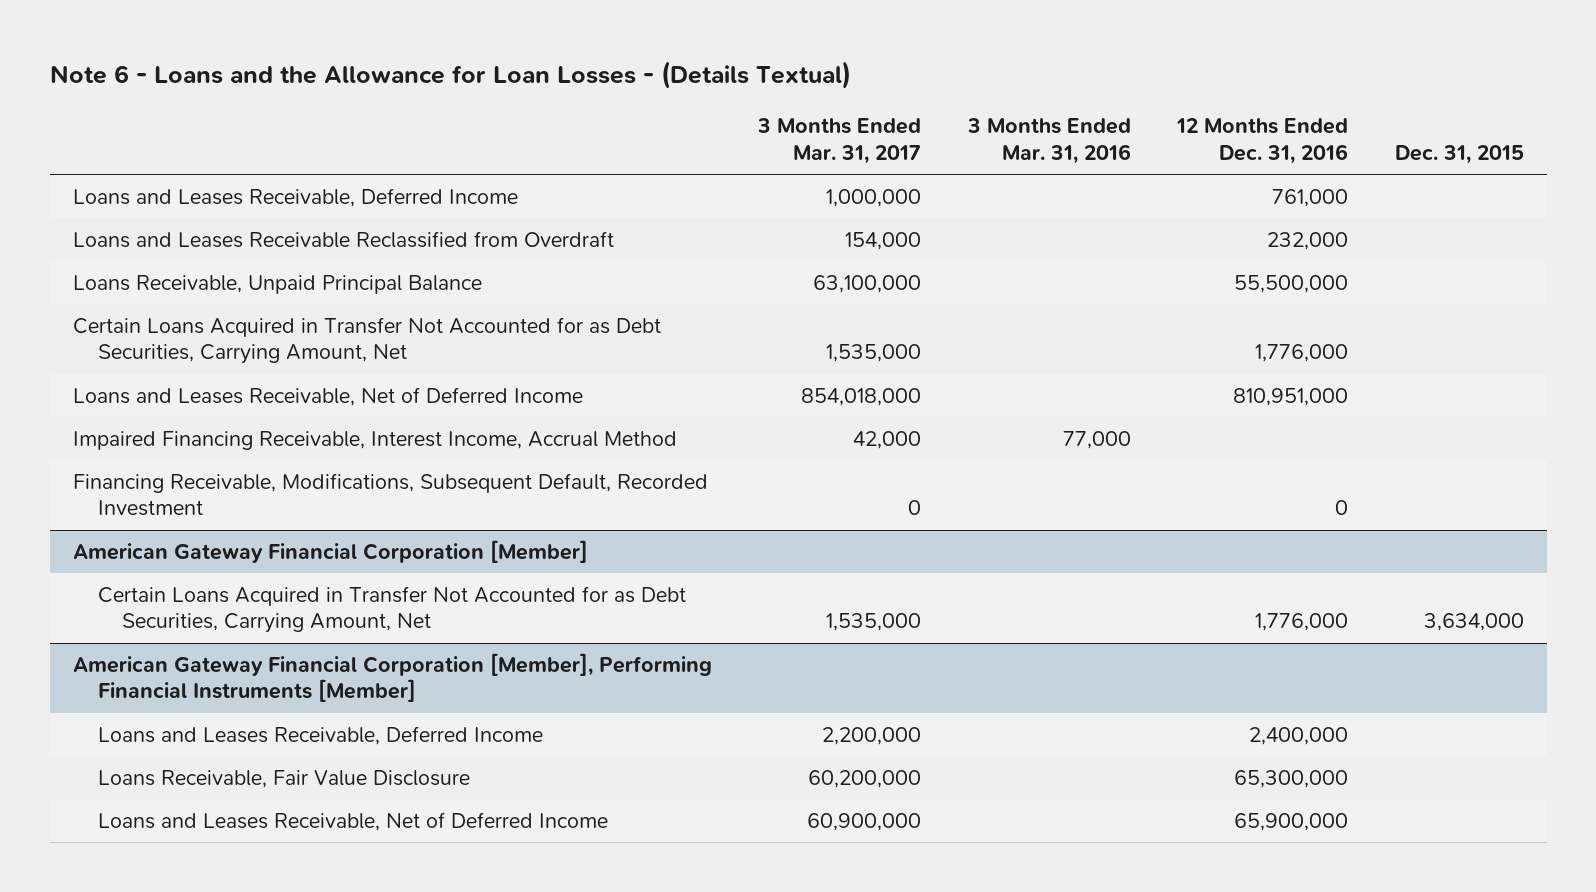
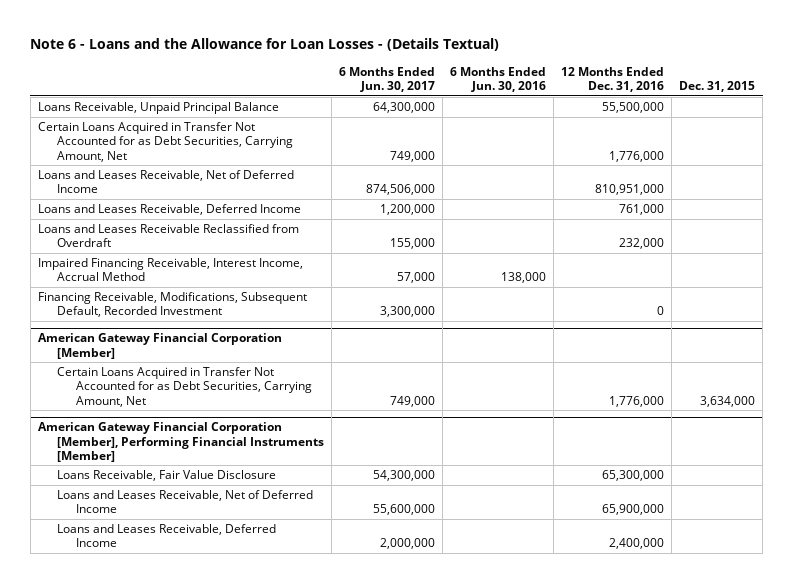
- | 3 Months Ended Mar. 31, 2017 | 3 Months Ended Mar. 31, 2016 | 12 Months Ended Dec. 31, 2016 | Dec. 31, 2015
+ | 6 Months Ended Jun. 30, 2017 | 6 Months Ended Jun. 30, 2016 | 12 Months Ended Dec. 31, 2016 | Dec. 31, 2015
moved down: Loans and Leases Receivable, Deferred Income | 1,200,000 | | 761,000 |
moved down: Loans and Leases Receivable Reclassified from Overdraft | 155,000 | | 232,000 |
@ American Gateway Financial Corporation [Member], Performing Financial Instruments [Member]
moved down: Loans and Leases Receivable, Deferred Income | 2,000,000 | | 2,400,000 |

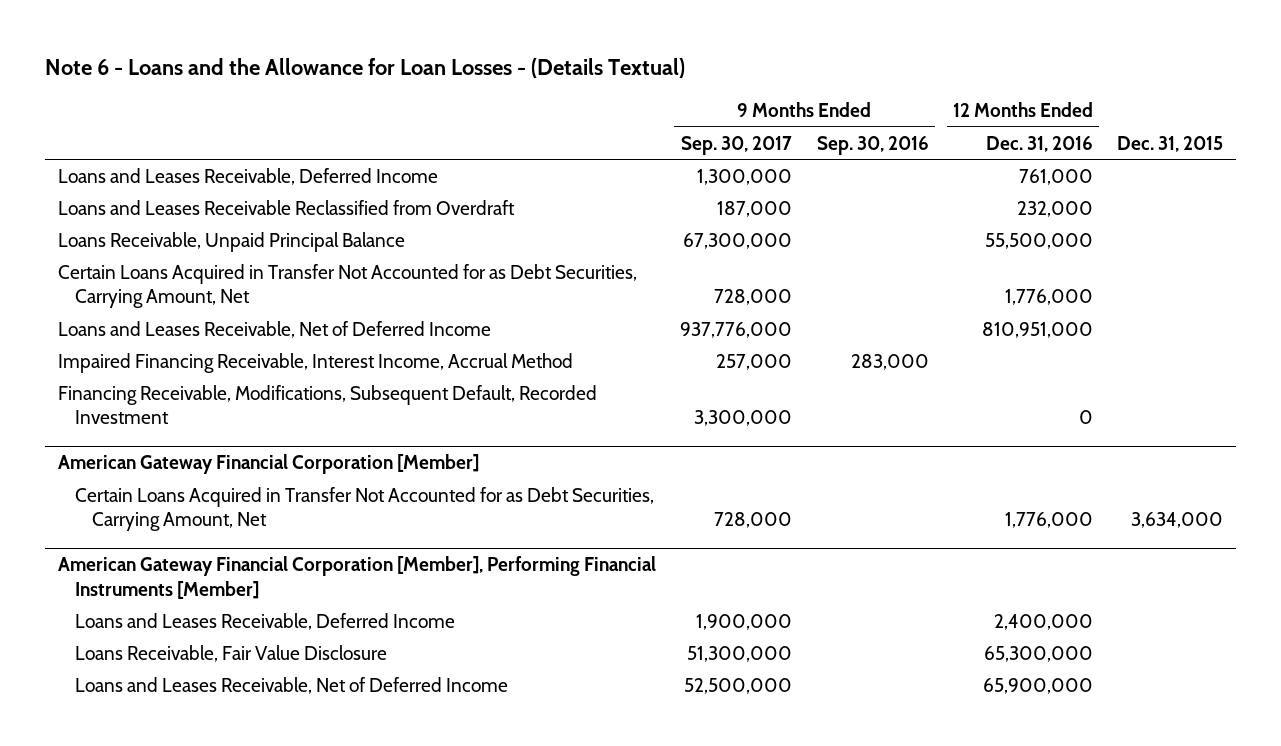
- | 6 Months Ended Jun. 30, 2017 | 6 Months Ended Jun. 30, 2016 | 12 Months Ended Dec. 31, 2016 | Dec. 31, 2015
+ | 9 Months Ended Sep. 30, 2017 | 9 Months Ended Sep. 30, 2016 | 12 Months Ended Dec. 31, 2016 | Dec. 31, 2015
moved up: Loans and Leases Receivable, Deferred Income | 1,300,000 | | 761,000 |
moved up: Loans and Leases Receivable Reclassified from Overdraft | 187,000 | | 232,000 |
@ American Gateway Financial Corporation [Member], Performing Financial Instruments [Member]
moved up: Loans and Leases Receivable, Deferred Income | 1,900,000 | | 2,400,000 |

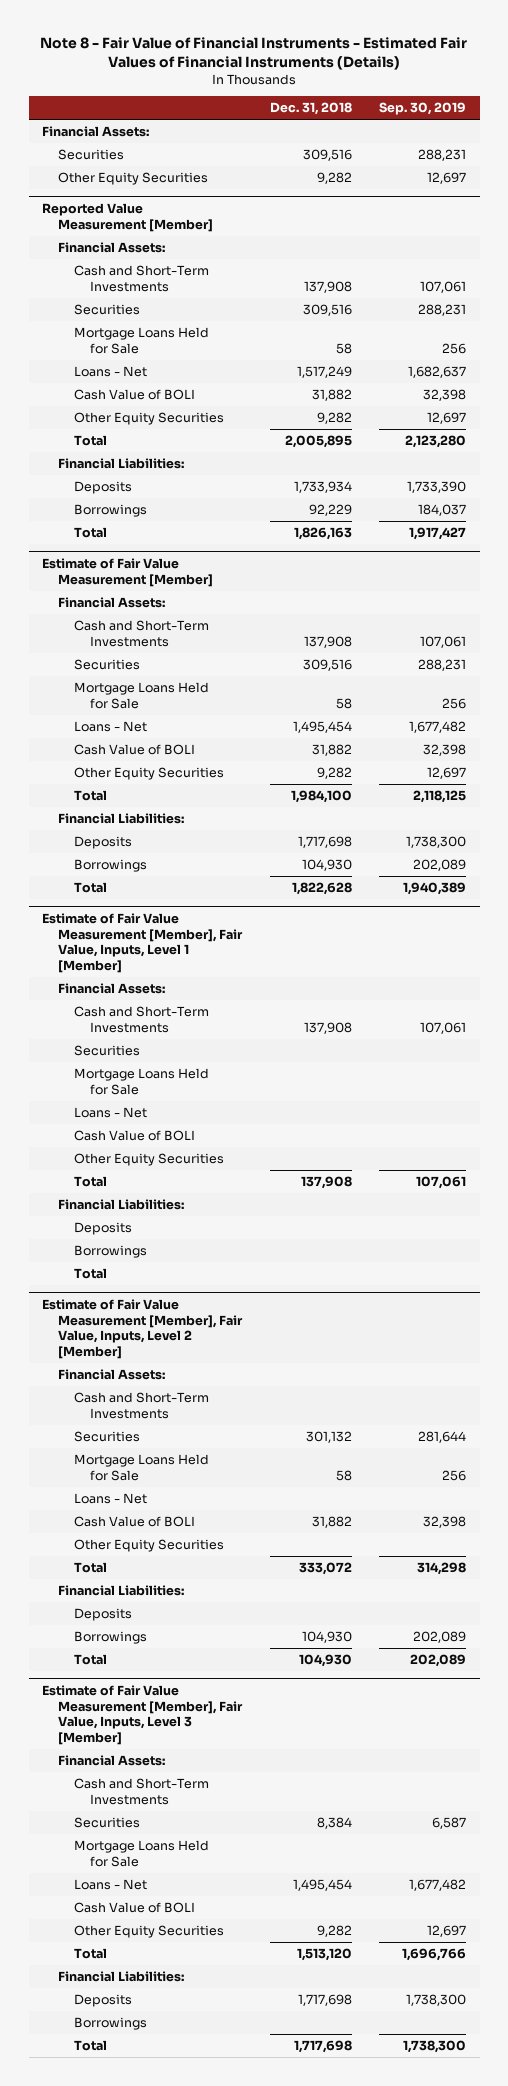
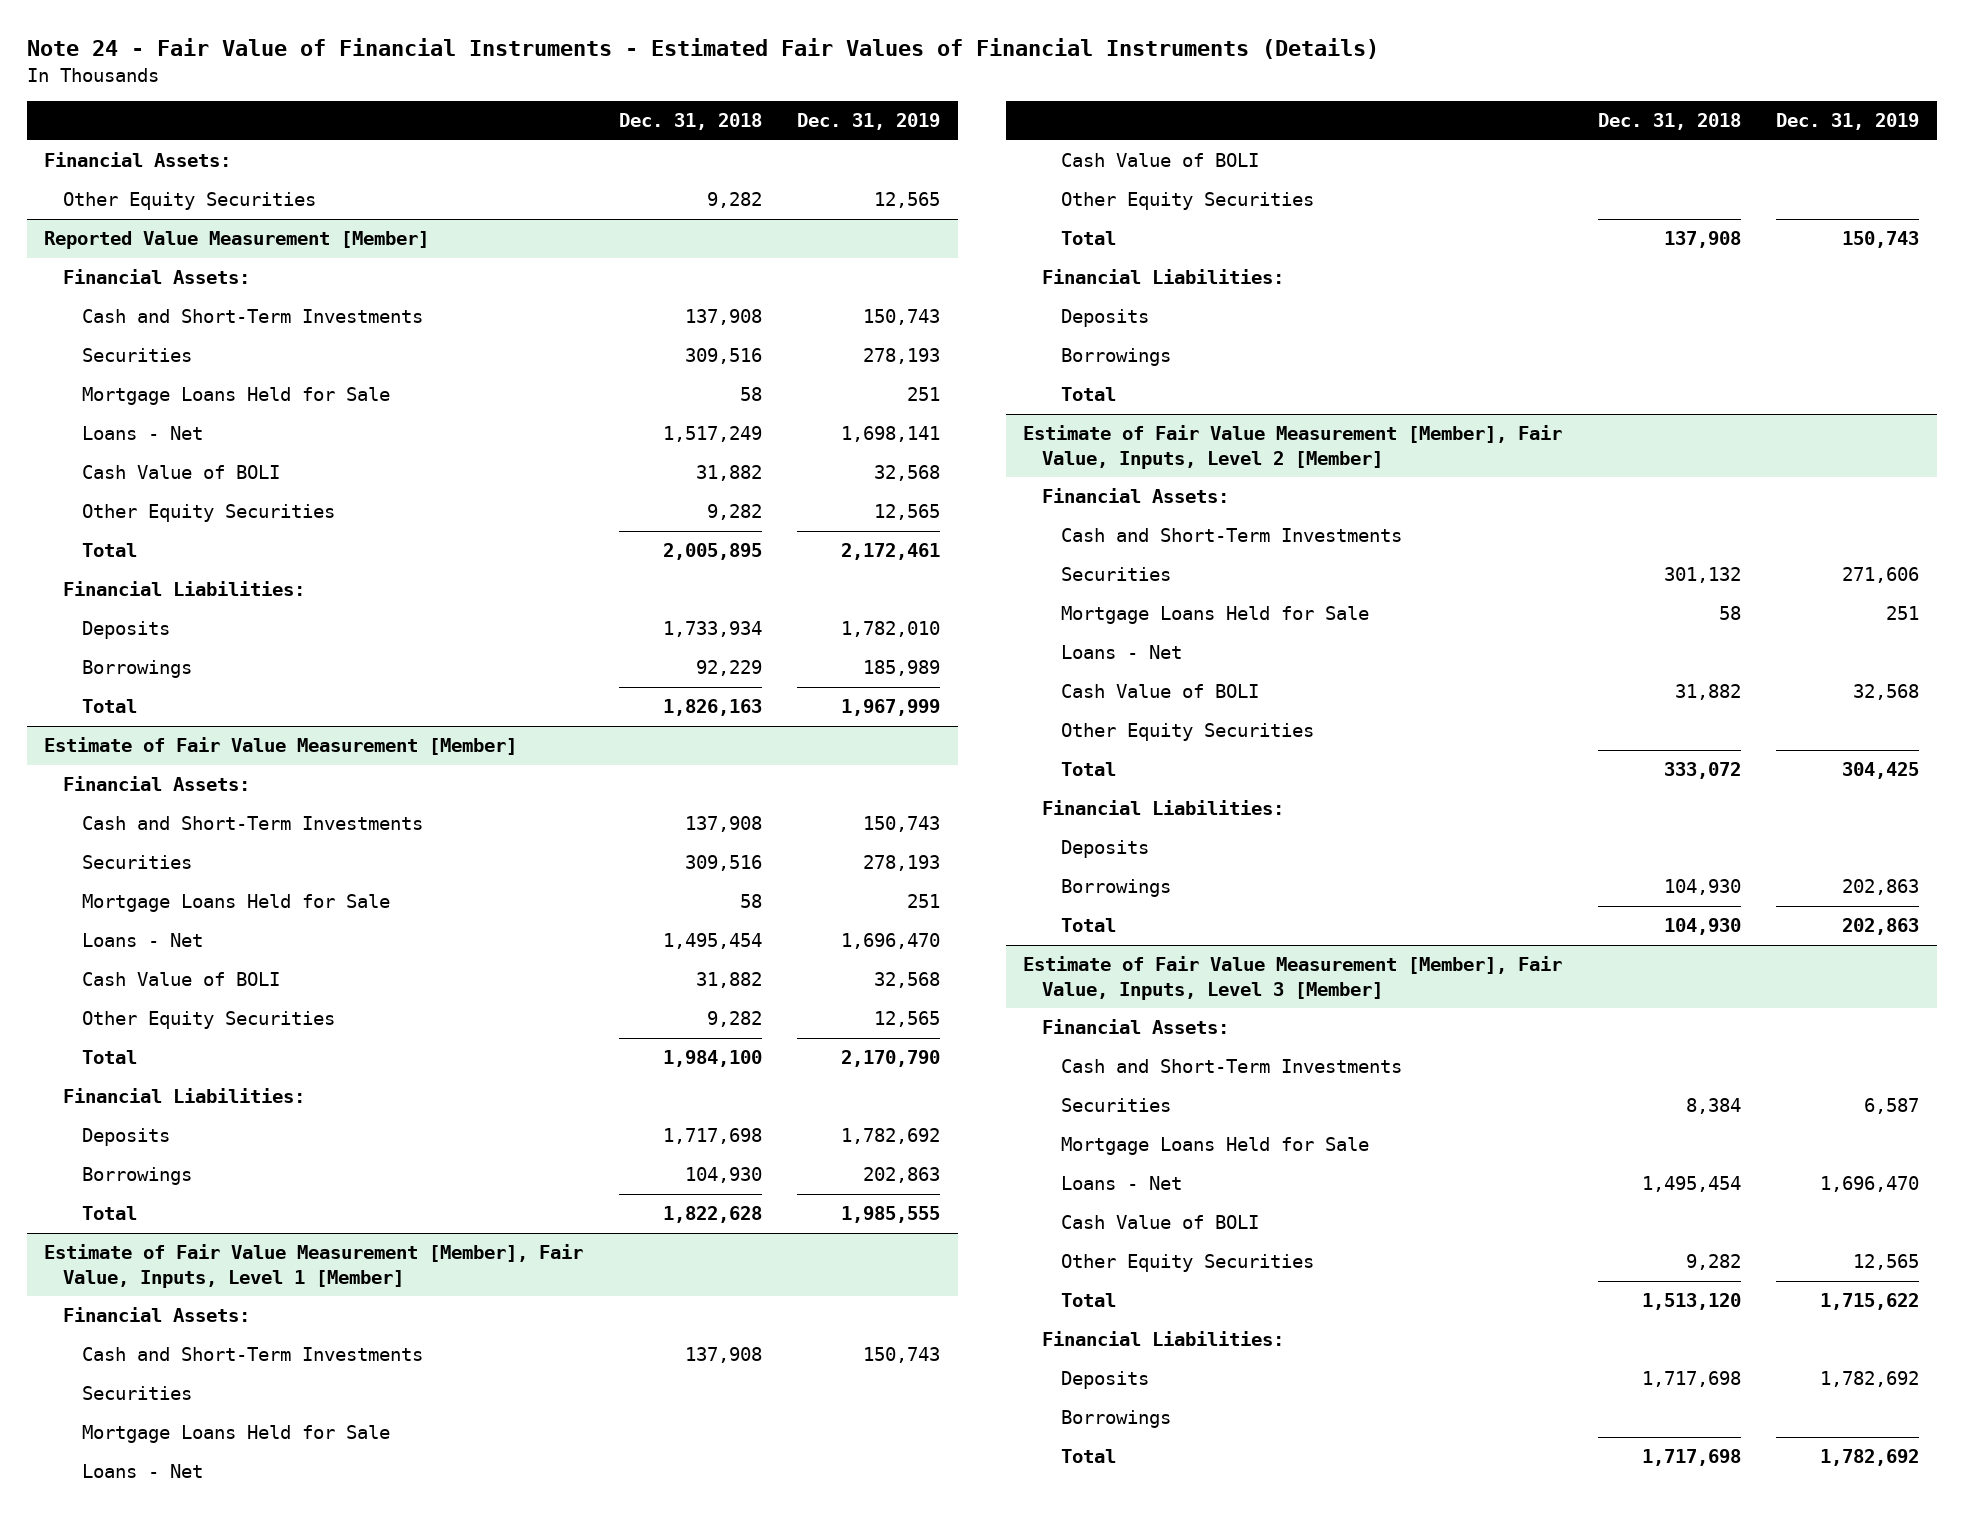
- Note 8 - Fair Value of Financial Instruments - Estimated Fair Values of Financial Instruments (Details)
+ Note 24 - Fair Value of Financial Instruments - Estimated Fair Values of Financial Instruments (Details)
- | Dec. 31, 2018 | Sep. 30, 2019
+ | Dec. 31, 2018 | Dec. 31, 2019
- Securities | 309,516 | 288,231

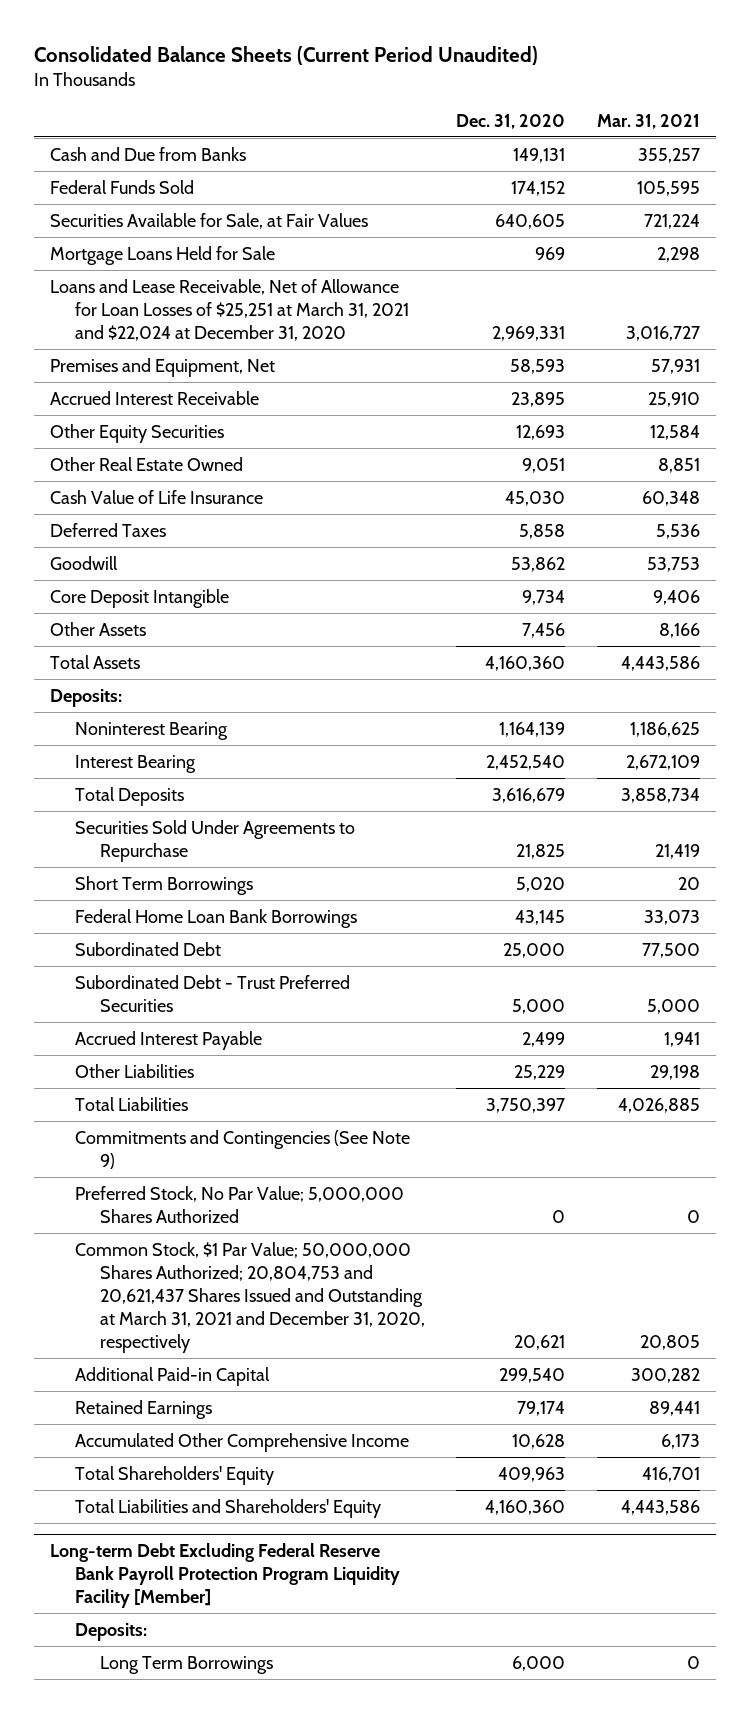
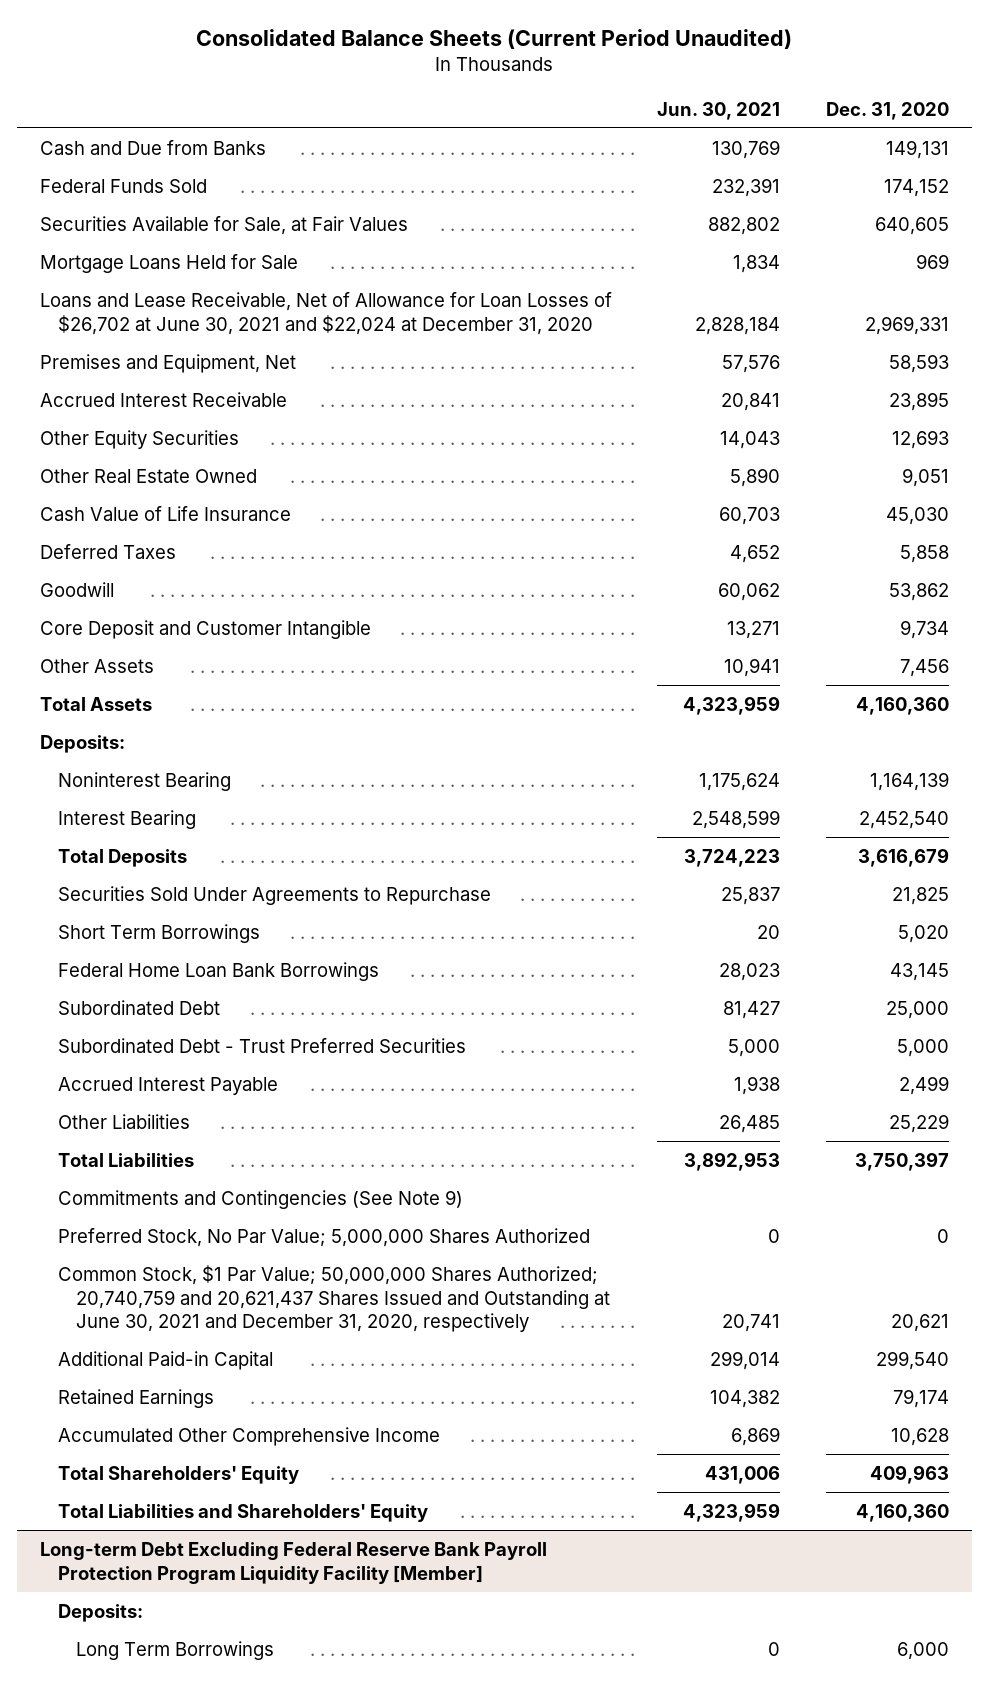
- | Dec. 31, 2020 | Mar. 31, 2021
+ | Jun. 30, 2021 | Dec. 31, 2020
- Loans and Lease Receivable, Net of Allowance for Loan Losses of $25,251 at March 31, 2021 and $22,024 at December 31, 2020 | 2,969,331 | 3,016,727
+ Loans and Lease Receivable, Net of Allowance for Loan Losses of $26,702 at June 30, 2021 and $22,024 at December 31, 2020 | 2,828,184 | 2,969,331
- Core Deposit Intangible | 9,734 | 9,406
+ Core Deposit and Customer Intangible | 13,271 | 9,734
- Common Stock, $1 Par Value; 50,000,000 Shares Authorized; 20,804,753 and 20,621,437 Shares Issued and Outstanding at March 31, 2021 and December 31, 2020, respectively | 20,621 | 20,805
+ Common Stock, $1 Par Value; 50,000,000 Shares Authorized; 20,740,759 and 20,621,437 Shares Issued and Outstanding at June 30, 2021 and December 31, 2020, respectively | 20,741 | 20,621

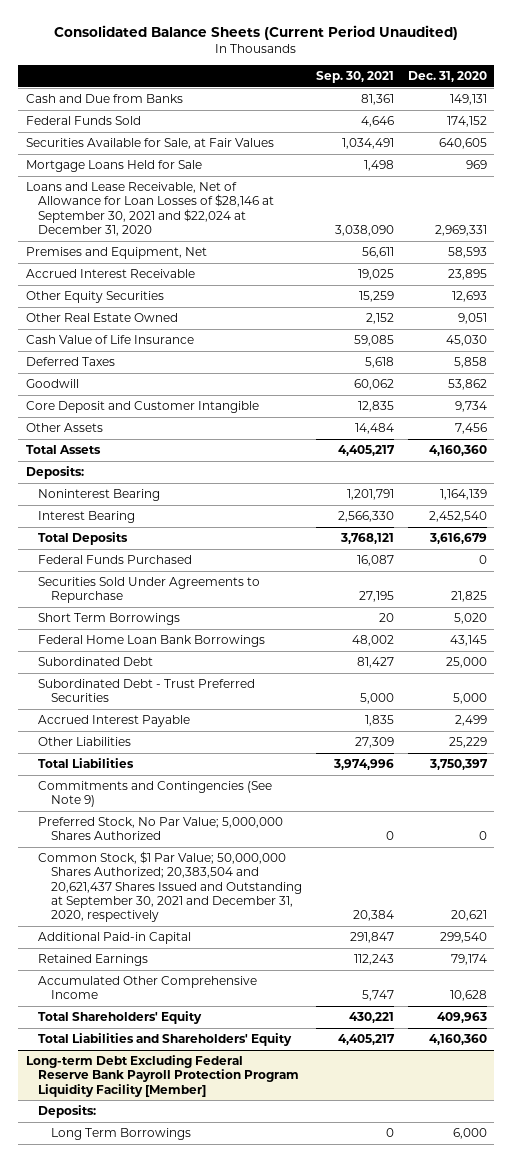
- | Jun. 30, 2021 | Dec. 31, 2020
+ | Sep. 30, 2021 | Dec. 31, 2020
- Loans and Lease Receivable, Net of Allowance for Loan Losses of $26,702 at June 30, 2021 and $22,024 at December 31, 2020 | 2,828,184 | 2,969,331
+ Loans and Lease Receivable, Net of Allowance for Loan Losses of $28,146 at September 30, 2021 and $22,024 at December 31, 2020 | 3,038,090 | 2,969,331
+ Federal Funds Purchased | 16,087 | 0
- Common Stock, $1 Par Value; 50,000,000 Shares Authorized; 20,740,759 and 20,621,437 Shares Issued and Outstanding at June 30, 2021 and December 31, 2020, respectively | 20,741 | 20,621
+ Common Stock, $1 Par Value; 50,000,000 Shares Authorized; 20,383,504 and 20,621,437 Shares Issued and Outstanding at September 30, 2021 and December 31, 2020, respectively | 20,384 | 20,621

